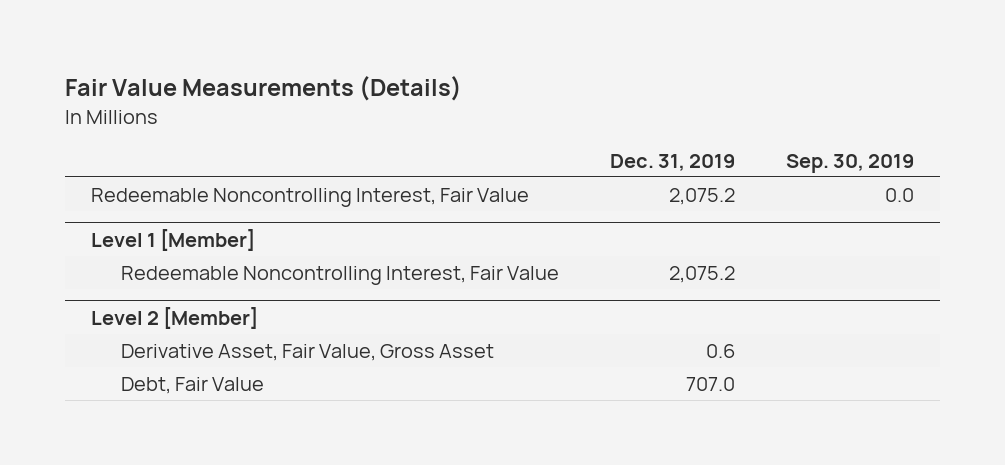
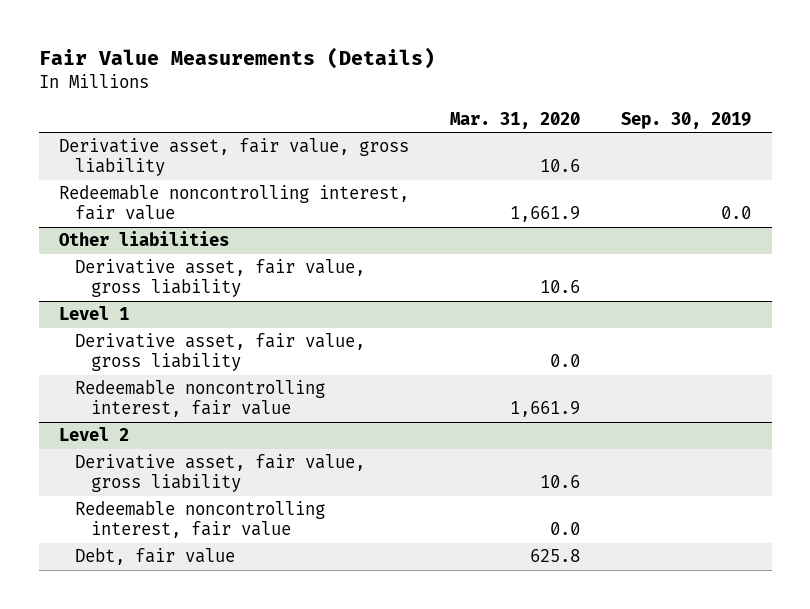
- | Dec. 31, 2019 | Sep. 30, 2019
+ | Mar. 31, 2020 | Sep. 30, 2019
- Redeemable Noncontrolling Interest, Fair Value | 2,075.2 | 0.0
- Level 1 [Member]
- Redeemable Noncontrolling Interest, Fair Value | 2,075.2 |
- Level 2 [Member]
- Derivative Asset, Fair Value, Gross Asset | 0.6 |
- Debt, Fair Value | 707.0 |
+ Derivative asset, fair value, gross liability | 10.6 |
+ Redeemable noncontrolling interest, fair value | 1,661.9 | 0.0
+ Other liabilities
+ Derivative asset, fair value, gross liability | 10.6 |
+ Level 1
+ Derivative asset, fair value, gross liability | 0.0 |
+ Redeemable noncontrolling interest, fair value | 1,661.9 |
+ Level 2
+ Derivative asset, fair value, gross liability | 10.6 |
+ Redeemable noncontrolling interest, fair value | 0.0 |
+ Debt, fair value | 625.8 |

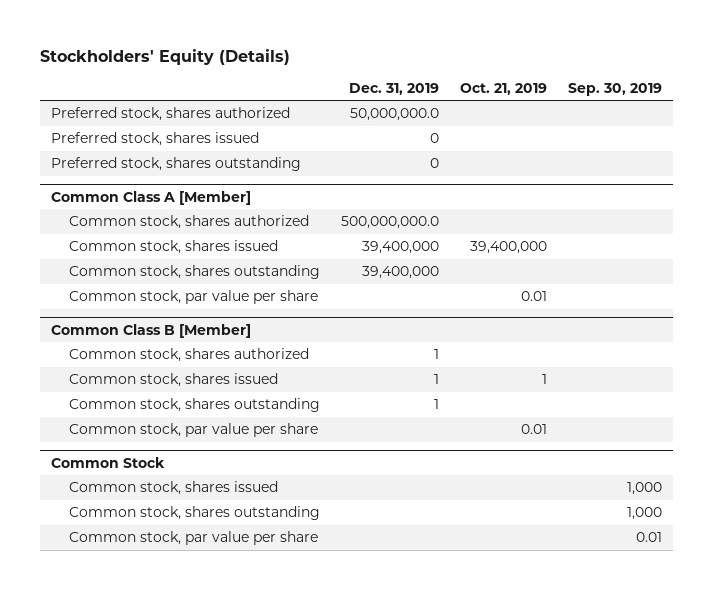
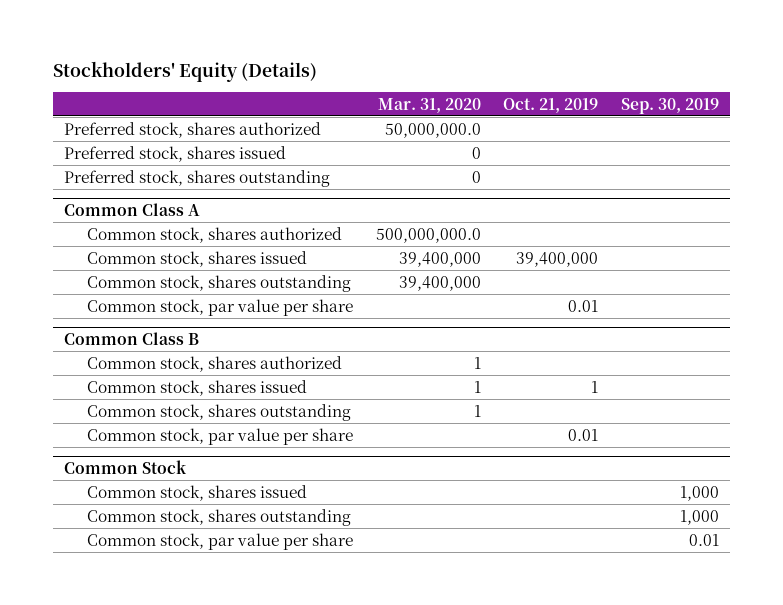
- | Dec. 31, 2019 | Oct. 21, 2019 | Sep. 30, 2019
+ | Mar. 31, 2020 | Oct. 21, 2019 | Sep. 30, 2019
- Common Class A [Member]
+ Common Class A
- Common Class B [Member]
+ Common Class B

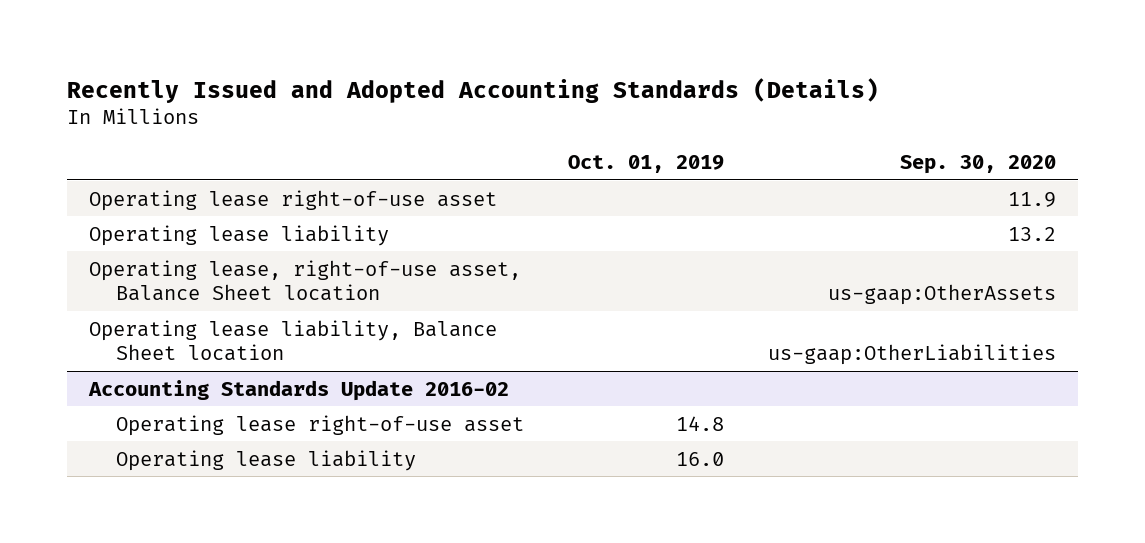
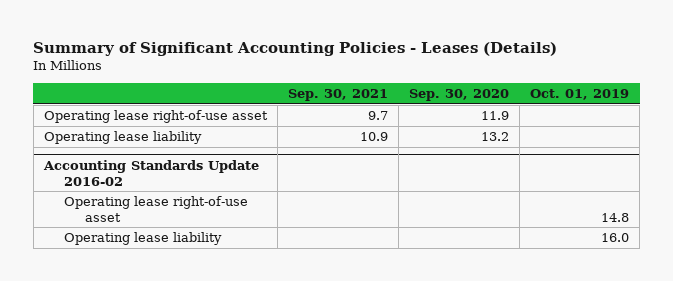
- Recently Issued and Adopted Accounting Standards (Details)
+ Summary of Significant Accounting Policies - Leases (Details)
- | Oct. 01, 2019 | Sep. 30, 2020
+ | Sep. 30, 2021 | Sep. 30, 2020 | Oct. 01, 2019
- Operating lease, right-of-use asset, Balance Sheet location | | us-gaap:OtherAssets
- Operating lease liability, Balance Sheet location | | us-gaap:OtherLiabilities

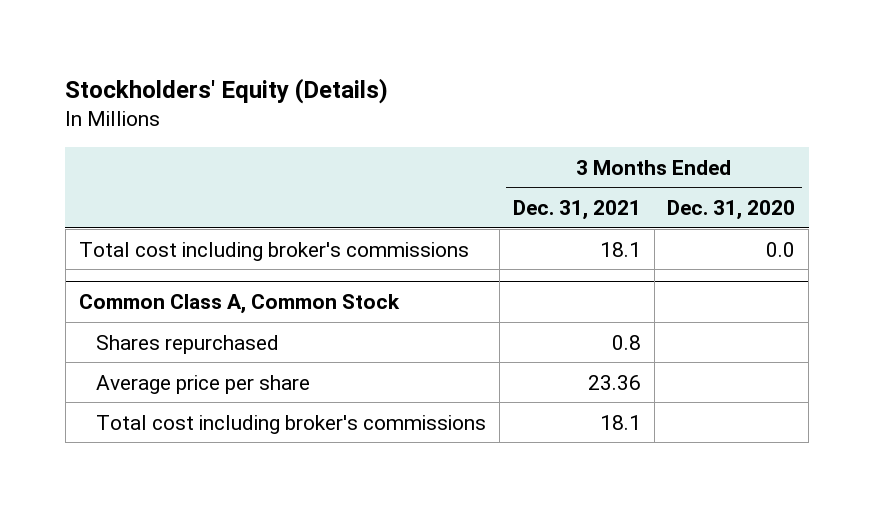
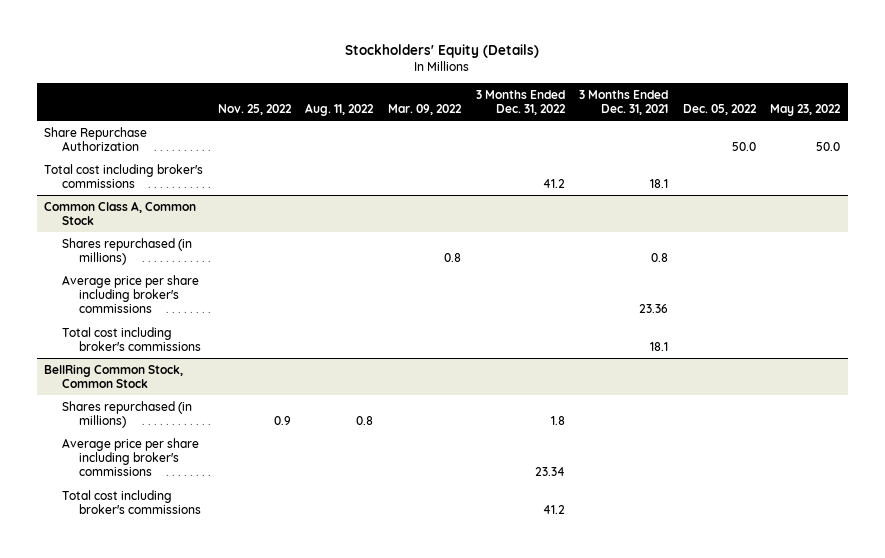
- | 3 Months Ended Dec. 31, 2021 | 3 Months Ended Dec. 31, 2020
+ | Nov. 25, 2022 | Aug. 11, 2022 | Mar. 09, 2022 | 3 Months Ended Dec. 31, 2022 | 3 Months Ended Dec. 31, 2021 | Dec. 05, 2022 | May 23, 2022
+ Share Repurchase Authorization | | | | | | 50.0 | 50.0
@ Common Class A, Common Stock
- Shares repurchased | 0.8 |
- Average price per share | 23.36 |
+ Shares repurchased (in millions) | | | 0.8 | | 0.8 | |
+ Average price per share including broker's commissions | | | | | 23.36 | |
+ BellRing Common Stock, Common Stock
+ Shares repurchased (in millions) | 0.9 | 0.8 | | 1.8 | | |
+ Average price per share including broker's commissions | | | | 23.34 | | |
+ Total cost including broker's commissions | | | | 41.2 | | |

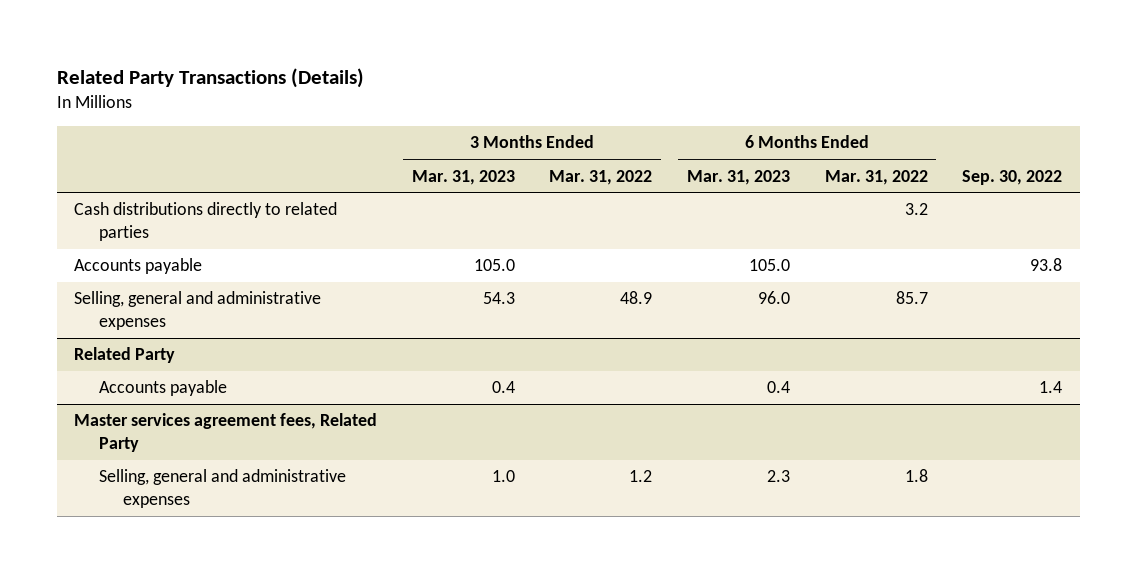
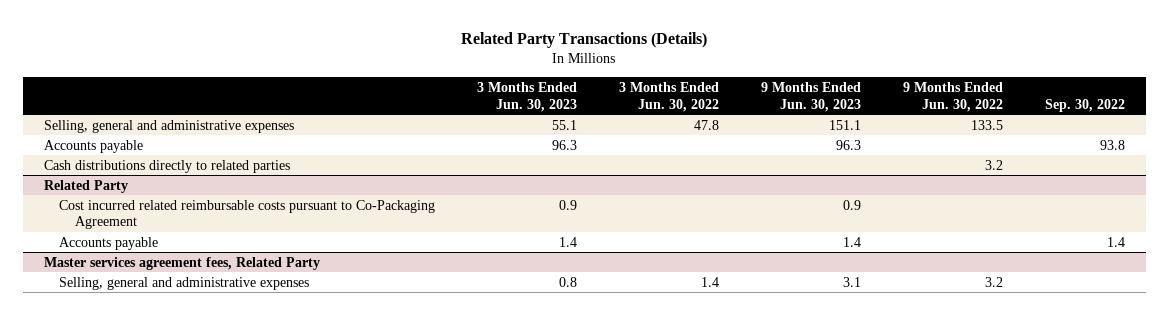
- | 3 Months Ended Mar. 31, 2023 | 3 Months Ended Mar. 31, 2022 | 6 Months Ended Mar. 31, 2023 | 6 Months Ended Mar. 31, 2022 | Sep. 30, 2022
+ | 3 Months Ended Jun. 30, 2023 | 3 Months Ended Jun. 30, 2022 | 9 Months Ended Jun. 30, 2023 | 9 Months Ended Jun. 30, 2022 | Sep. 30, 2022
moved down: Accounts payable | 96.3 | | 96.3 | | 93.8
moved down: Cash distributions directly to related parties | | | | 3.2 |
@ Related Party
+ Cost incurred related reimbursable costs pursuant to Co-Packaging Agreement | 0.9 | | 0.9 | |

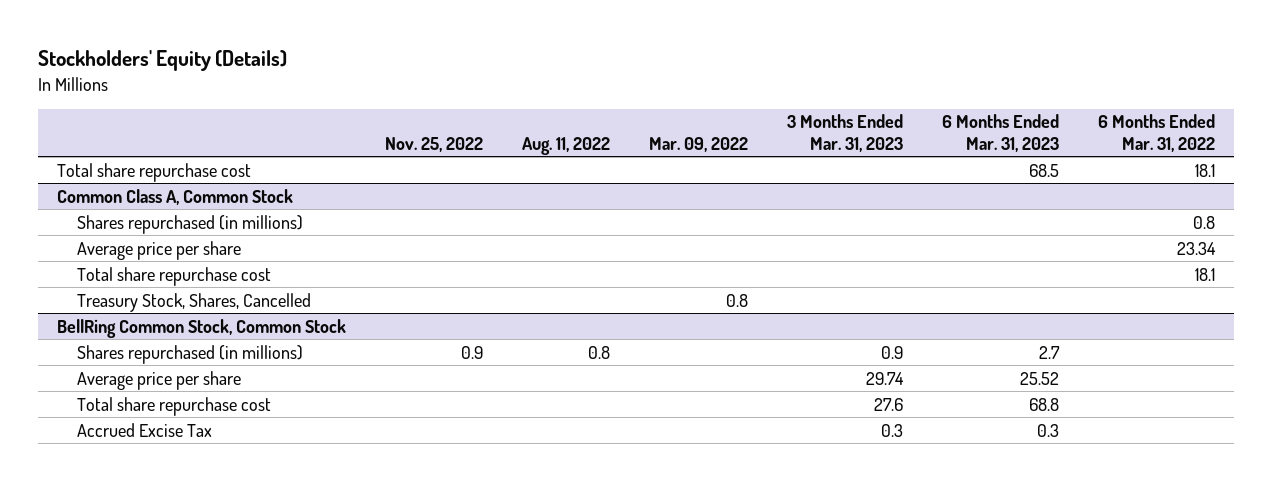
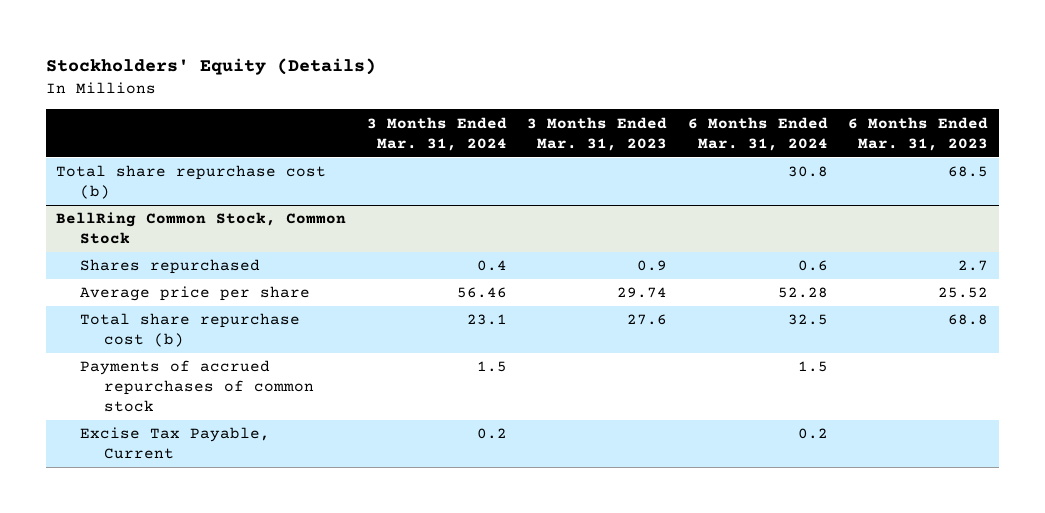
- | Nov. 25, 2022 | Aug. 11, 2022 | Mar. 09, 2022 | 3 Months Ended Mar. 31, 2023 | 6 Months Ended Mar. 31, 2023 | 6 Months Ended Mar. 31, 2022
+ | 3 Months Ended Mar. 31, 2024 | 3 Months Ended Mar. 31, 2023 | 6 Months Ended Mar. 31, 2024 | 6 Months Ended Mar. 31, 2023
- Total share repurchase cost | | | | | 68.5 | 18.1
- Common Class A, Common Stock
- Shares repurchased (in millions) | | | | | | 0.8
- Average price per share | | | | | | 23.34
- Total share repurchase cost | | | | | | 18.1
- Treasury Stock, Shares, Cancelled | | | 0.8 | | |
+ Total share repurchase cost (b) | | | 30.8 | 68.5
@ BellRing Common Stock, Common Stock
- Shares repurchased (in millions) | 0.9 | 0.8 | | 0.9 | 2.7 |
+ Shares repurchased | 0.4 | 0.9 | 0.6 | 2.7
- Total share repurchase cost | | | | 27.6 | 68.8 |
- Accrued Excise Tax | | | | 0.3 | 0.3 |
+ Total share repurchase cost (b) | 23.1 | 27.6 | 32.5 | 68.8
+ Payments of accrued repurchases of common stock | 1.5 | | 1.5 |
+ Excise Tax Payable, Current | 0.2 | | 0.2 |

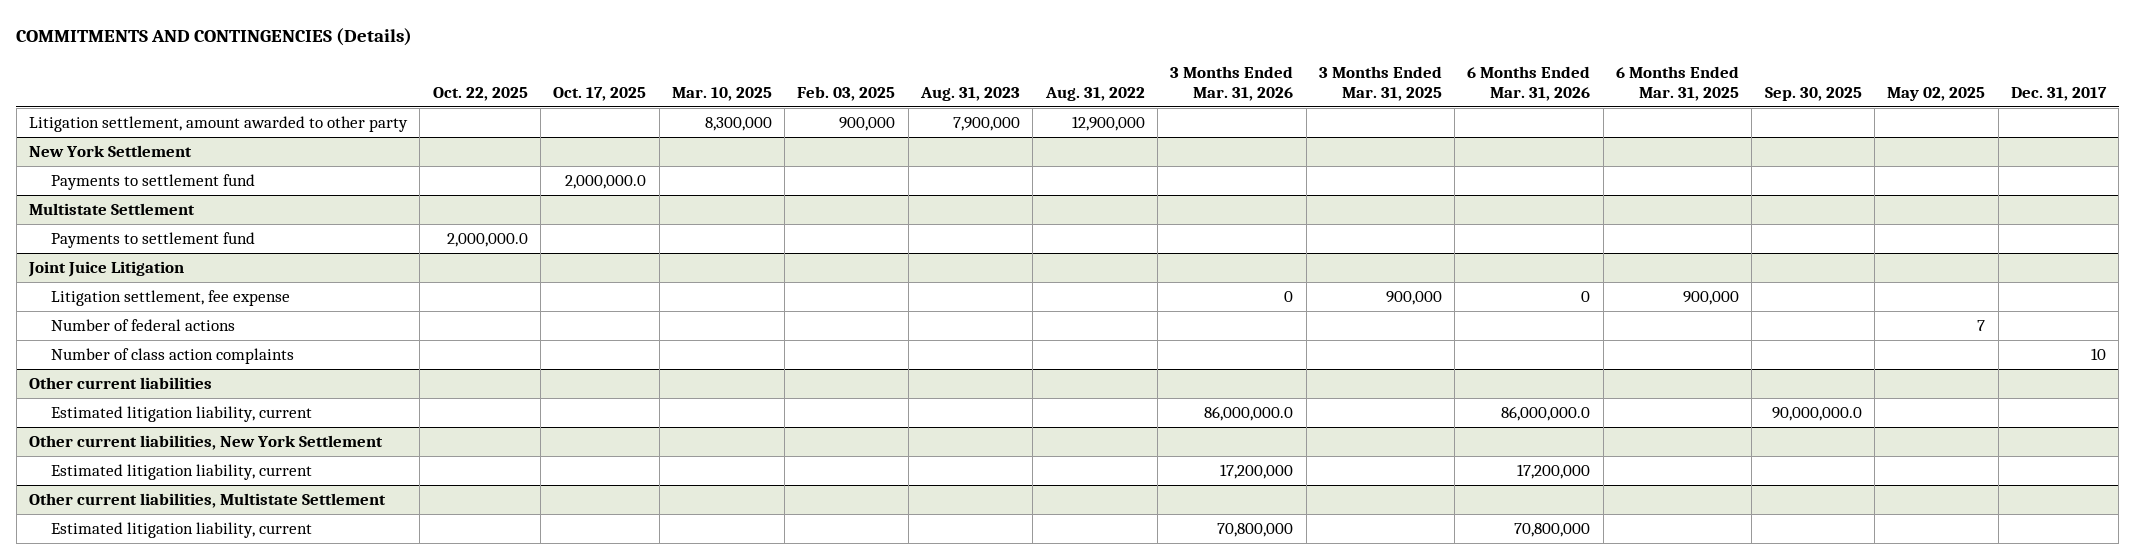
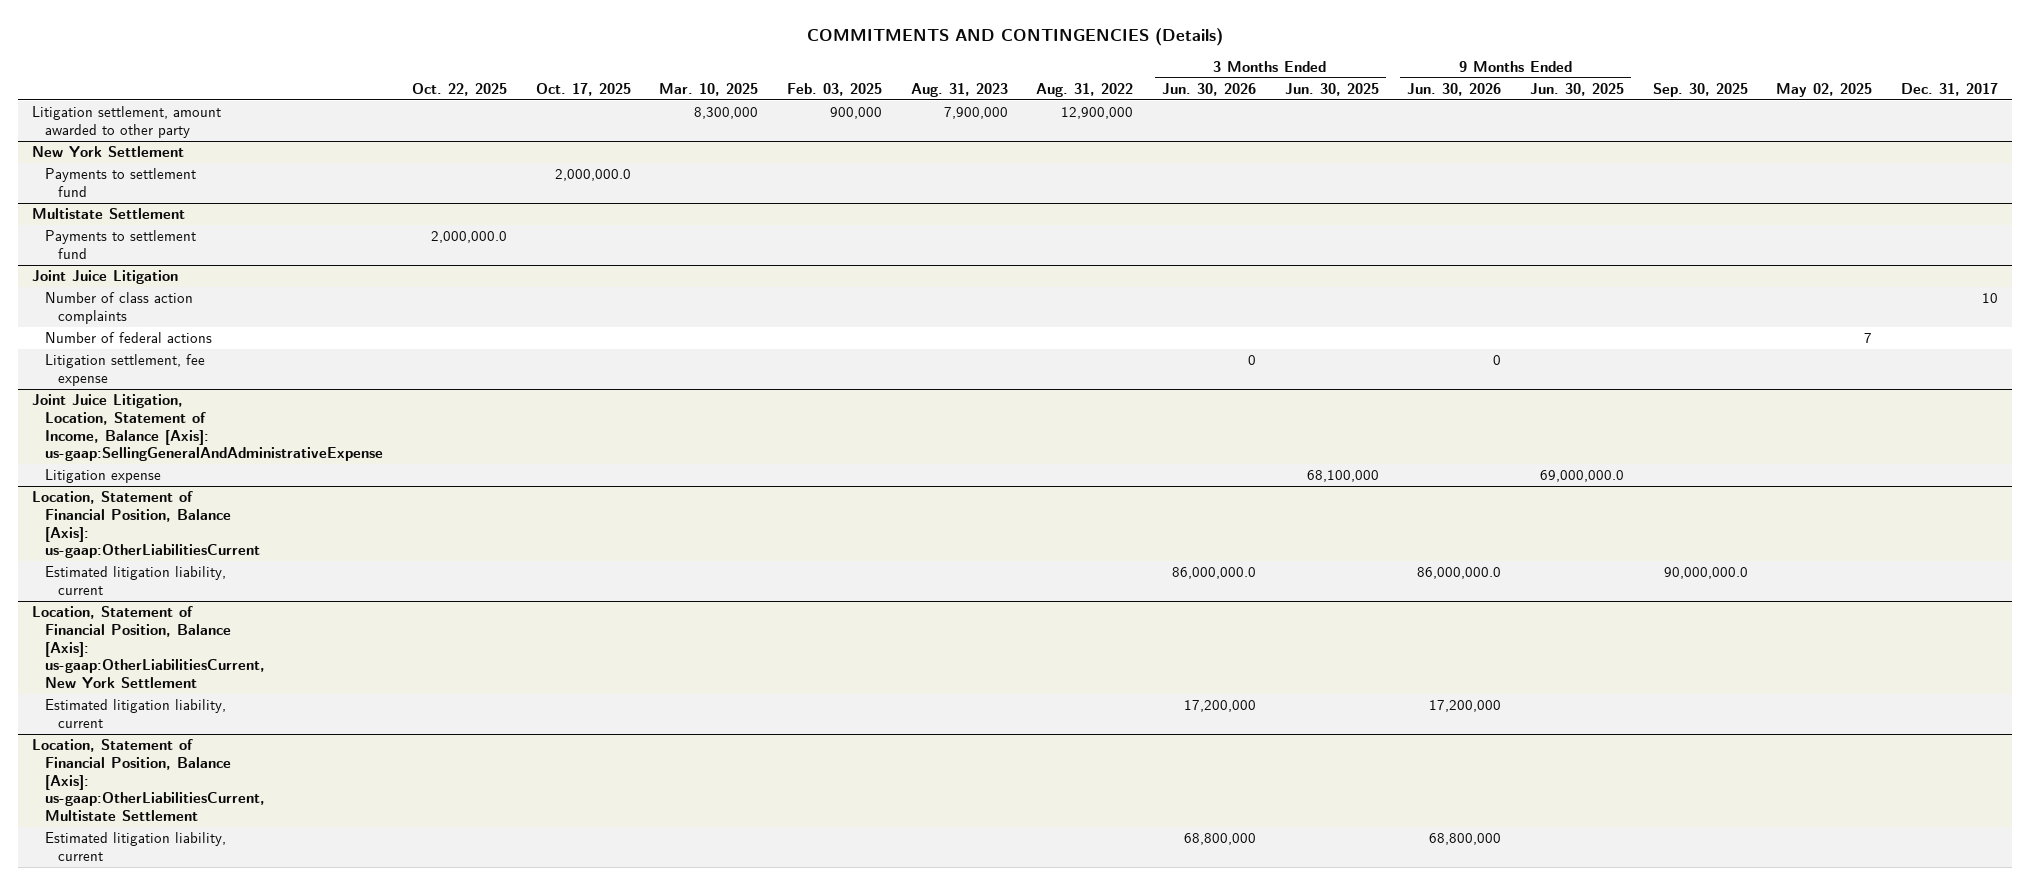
- | Oct. 22, 2025 | Oct. 17, 2025 | Mar. 10, 2025 | Feb. 03, 2025 | Aug. 31, 2023 | Aug. 31, 2022 | 3 Months Ended Mar. 31, 2026 | 3 Months Ended Mar. 31, 2025 | 6 Months Ended Mar. 31, 2026 | 6 Months Ended Mar. 31, 2025 | Sep. 30, 2025 | May 02, 2025 | Dec. 31, 2017
+ | Oct. 22, 2025 | Oct. 17, 2025 | Mar. 10, 2025 | Feb. 03, 2025 | Aug. 31, 2023 | Aug. 31, 2022 | 3 Months Ended Jun. 30, 2026 | 3 Months Ended Jun. 30, 2025 | 9 Months Ended Jun. 30, 2026 | 9 Months Ended Jun. 30, 2025 | Sep. 30, 2025 | May 02, 2025 | Dec. 31, 2017
- Other current liabilities
@ Joint Juice Litigation
moved down: Number of federal actions | | | | | | | | | | | | 7 |
moved down: Litigation settlement, fee expense | | | | | | | 0 | | 0 | | | |
+ Joint Juice Litigation, Location, Statement of Income, Balance [Axis]: us-gaap:SellingGeneralAndAdministrativeExpense
+ Litigation expense | | | | | | | | 68,100,000 | | 69,000,000.0 | | |
+ Location, Statement of Financial Position, Balance [Axis]: us-gaap:OtherLiabilitiesCurrent
- Other current liabilities, New York Settlement
- Estimated litigation liability, current | | | | | | | 17,200,000 | | 17,200,000 | | | |
- Other current liabilities, Multistate Settlement
- Estimated litigation liability, current | | | | | | | 70,800,000 | | 70,800,000 | | | |
+ Location, Statement of Financial Position, Balance [Axis]: us-gaap:OtherLiabilitiesCurrent, New York Settlement
+ Estimated litigation liability, current | | | | | | | 17,200,000 | | 17,200,000 | | | |
+ Location, Statement of Financial Position, Balance [Axis]: us-gaap:OtherLiabilitiesCurrent, Multistate Settlement
+ Estimated litigation liability, current | | | | | | | 68,800,000 | | 68,800,000 | | | |

